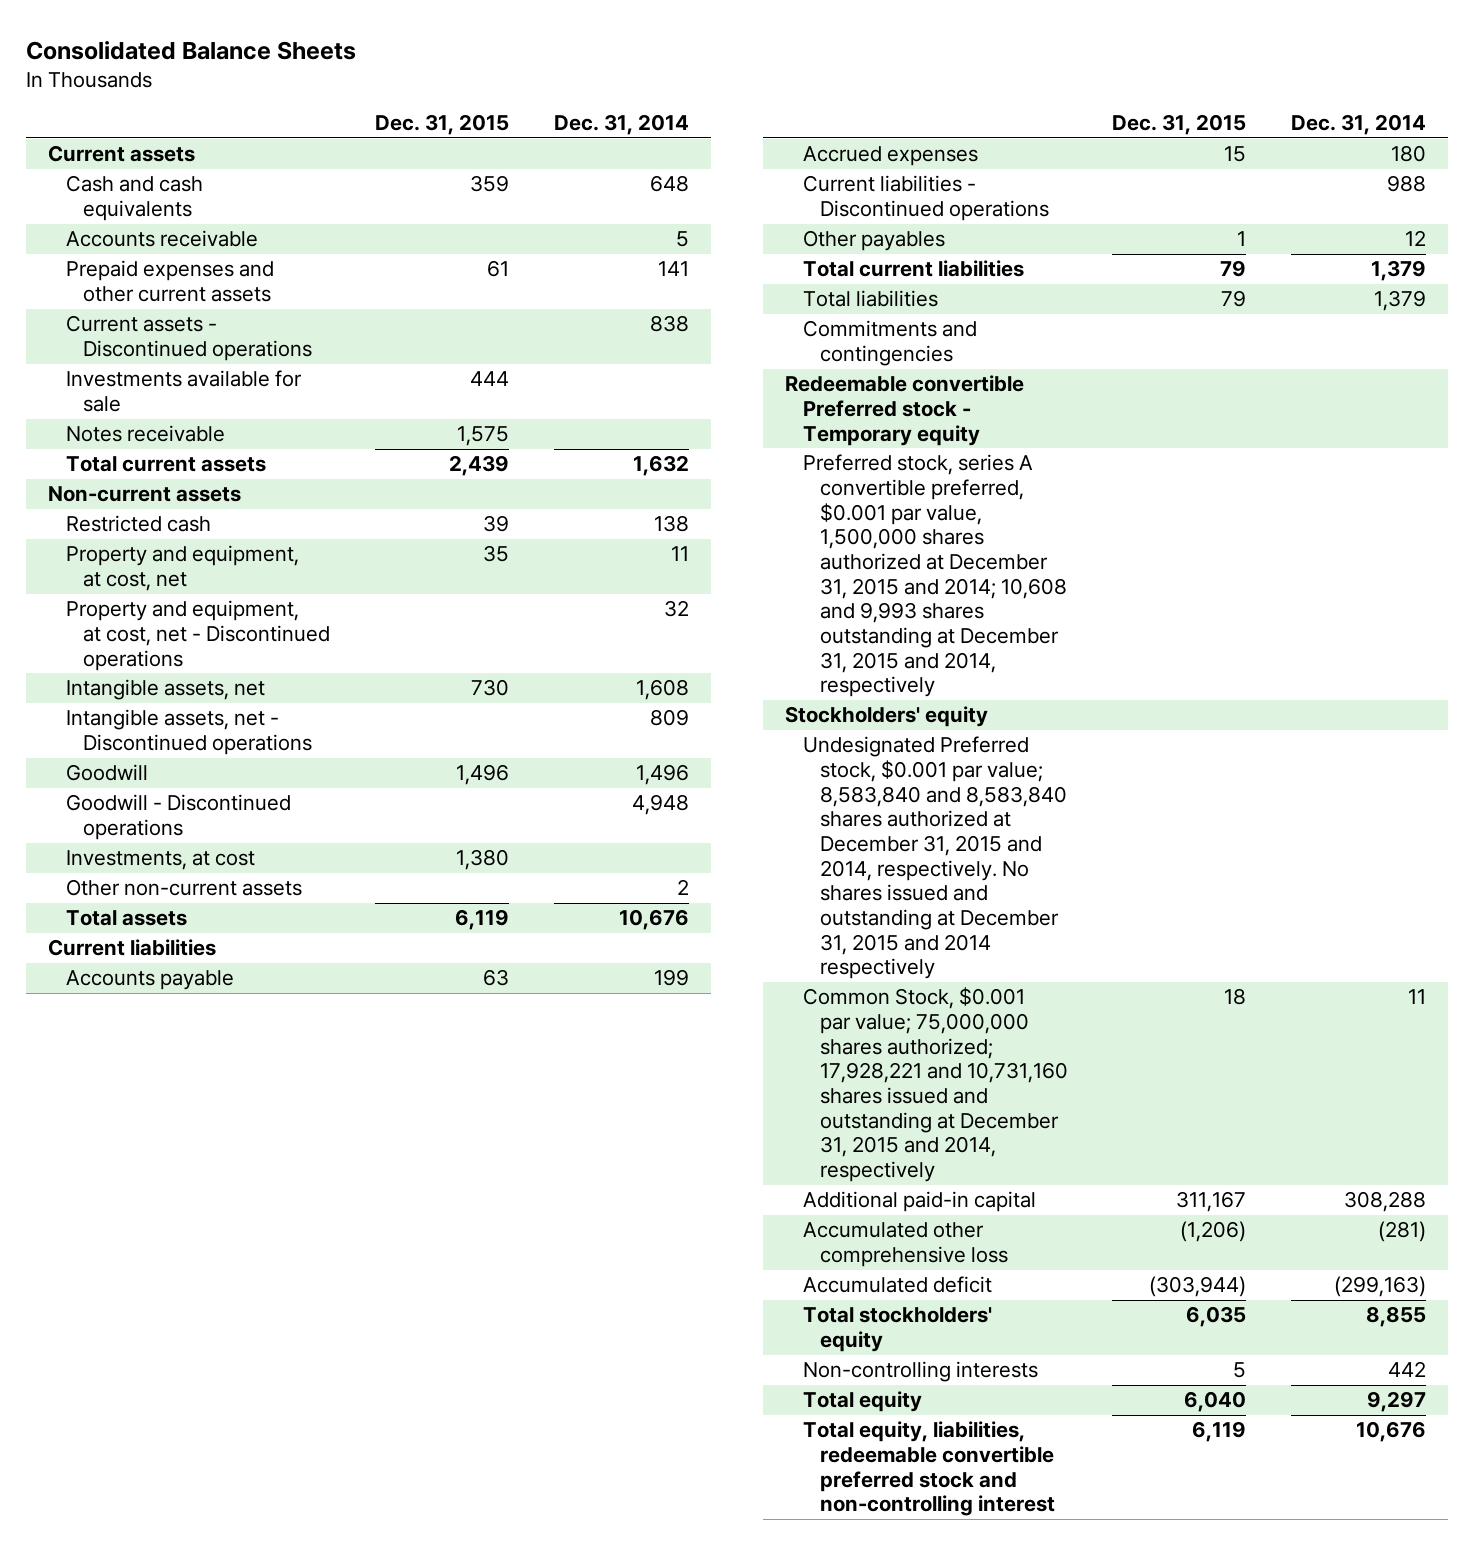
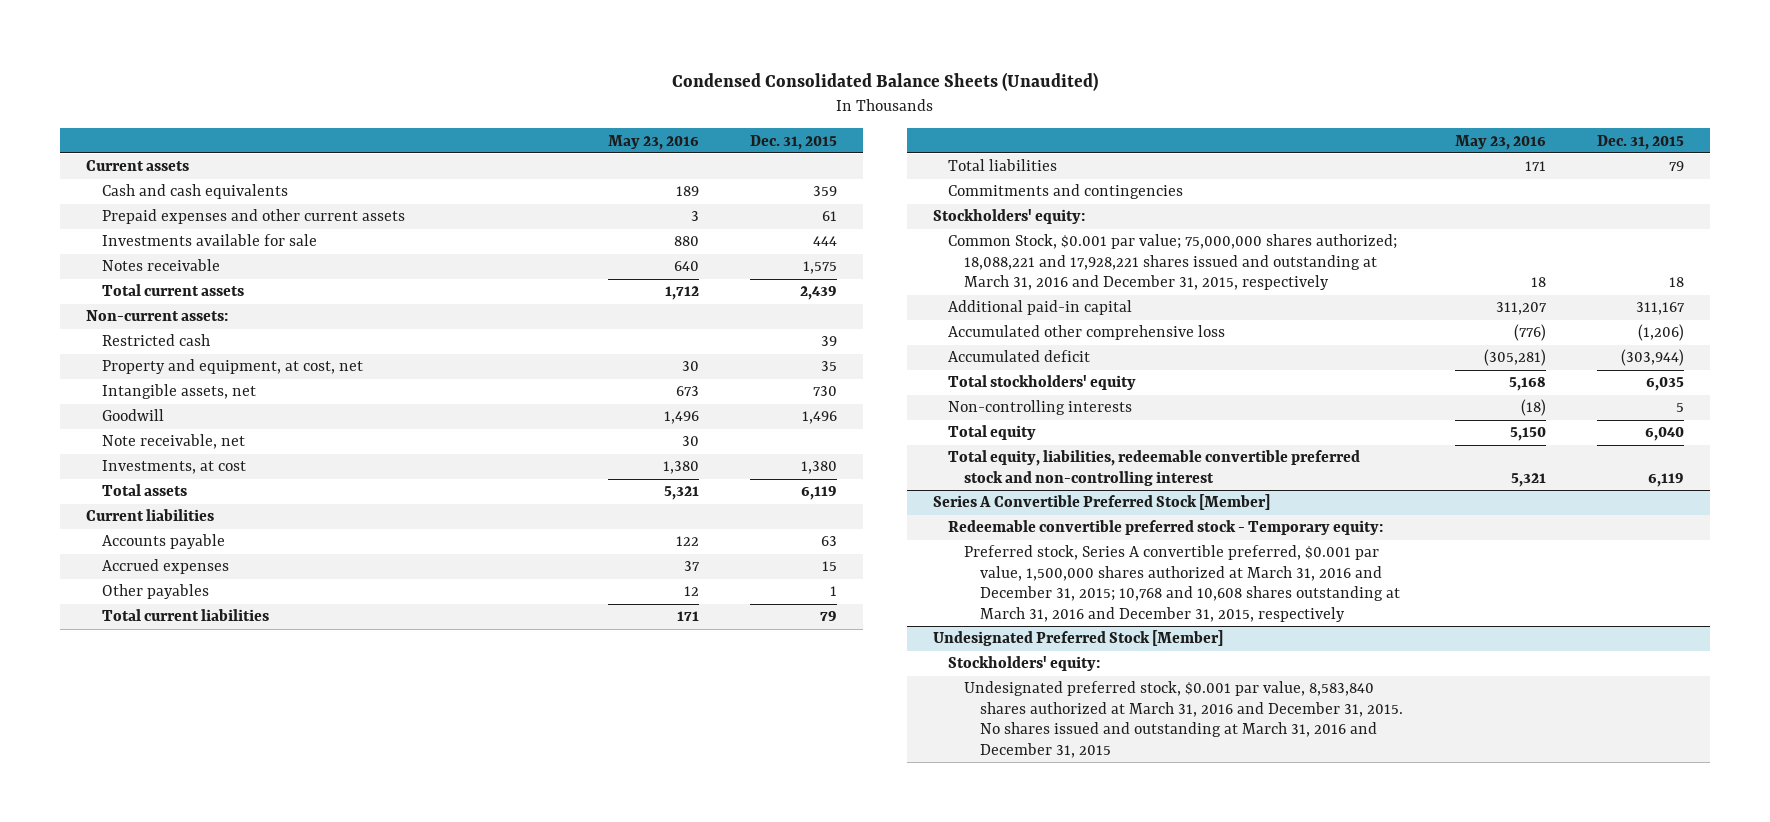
- Consolidated Balance Sheets
+ Condensed Consolidated Balance Sheets (Unaudited)
- | Dec. 31, 2015 | Dec. 31, 2014
+ | May 23, 2016 | Dec. 31, 2015
- Accounts receivable | | 5
- Current assets - Discontinued operations | | 838
- Non-current assets
+ Non-current assets:
- Property and equipment, at cost, net - Discontinued operations | | 32
- Intangible assets, net - Discontinued operations | | 809
- Goodwill - Discontinued operations | | 4,948
+ Note receivable, net | 30 |
- Other non-current assets | | 2
- Current liabilities - Discontinued operations | | 988
- Redeemable convertible Preferred stock - Temporary equity
- Preferred stock, series A convertible preferred, $0.001 par value, 1,500,000 shares authorized at December 31, 2015 and 2014; 10,608 and 9,993 shares outstanding at December 31, 2015 and 2014, respectively
- Stockholders' equity
- Undesignated Preferred stock, $0.001 par value; 8,583,840 and 8,583,840 shares authorized at December 31, 2015 and 2014, respectively. No shares issued and outstanding at December 31, 2015 and 2014 respectively
- Common Stock, $0.001 par value; 75,000,000 shares authorized; 17,928,221 and 10,731,160 shares issued and outstanding at December 31, 2015 and 2014, respectively | 18 | 11
+ Stockholders' equity:
+ Common Stock, $0.001 par value; 75,000,000 shares authorized; 18,088,221 and 17,928,221 shares issued and outstanding at March 31, 2016 and December 31, 2015, respectively | 18 | 18
+ Series A Convertible Preferred Stock [Member]
+ Redeemable convertible preferred stock - Temporary equity:
+ Preferred stock, Series A convertible preferred, $0.001 par value, 1,500,000 shares authorized at March 31, 2016 and December 31, 2015; 10,768 and 10,608 shares outstanding at March 31, 2016 and December 31, 2015, respectively
+ Undesignated Preferred Stock [Member]
+ Stockholders' equity:
+ Undesignated preferred stock, $0.001 par value, 8,583,840 shares authorized at March 31, 2016 and December 31, 2015. No shares issued and outstanding at March 31, 2016 and December 31, 2015

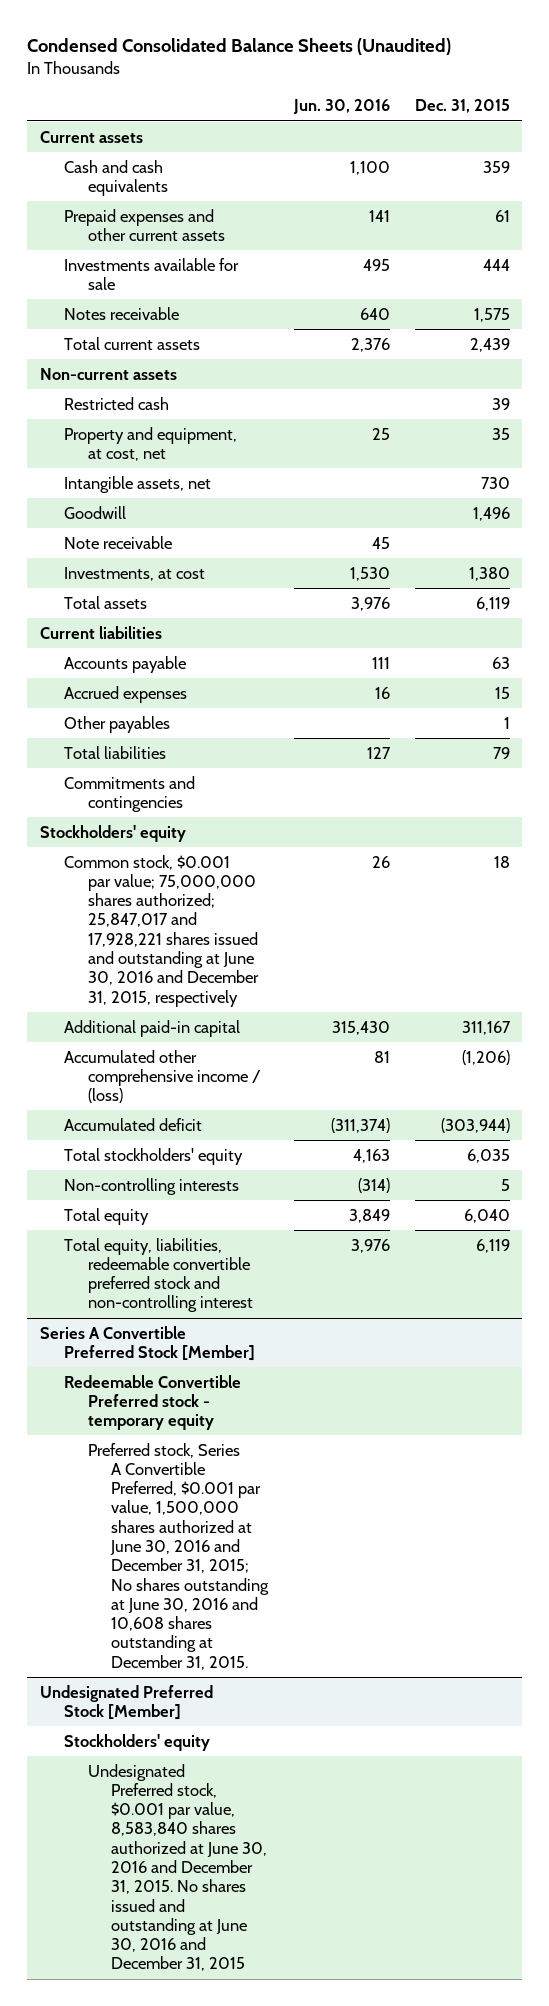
- | May 23, 2016 | Dec. 31, 2015
+ | Jun. 30, 2016 | Dec. 31, 2015
- Non-current assets:
+ Non-current assets
- Note receivable, net | 30 |
+ Note receivable | 45 |
- Total current liabilities | 171 | 79
- Stockholders' equity:
- Common Stock, $0.001 par value; 75,000,000 shares authorized; 18,088,221 and 17,928,221 shares issued and outstanding at March 31, 2016 and December 31, 2015, respectively | 18 | 18
+ Stockholders' equity
+ Common stock, $0.001 par value; 75,000,000 shares authorized; 25,847,017 and 17,928,221 shares issued and outstanding at June 30, 2016 and December 31, 2015, respectively | 26 | 18
- Accumulated other comprehensive loss | (776) | (1,206)
+ Accumulated other comprehensive income / (loss) | 81 | (1,206)
@ Series A Convertible Preferred Stock [Member]
- Redeemable convertible preferred stock - Temporary equity:
- Preferred stock, Series A convertible preferred, $0.001 par value, 1,500,000 shares authorized at March 31, 2016 and December 31, 2015; 10,768 and 10,608 shares outstanding at March 31, 2016 and December 31, 2015, respectively
+ Redeemable Convertible Preferred stock - temporary equity
+ Preferred stock, Series A Convertible Preferred, $0.001 par value, 1,500,000 shares authorized at June 30, 2016 and December 31, 2015; No shares outstanding at June 30, 2016 and 10,608 shares outstanding at December 31, 2015.
@ Undesignated Preferred Stock [Member]
- Stockholders' equity:
- Undesignated preferred stock, $0.001 par value, 8,583,840 shares authorized at March 31, 2016 and December 31, 2015. No shares issued and outstanding at March 31, 2016 and December 31, 2015
+ Stockholders' equity
+ Undesignated Preferred stock, $0.001 par value, 8,583,840 shares authorized at June 30, 2016 and December 31, 2015. No shares issued and outstanding at June 30, 2016 and December 31, 2015

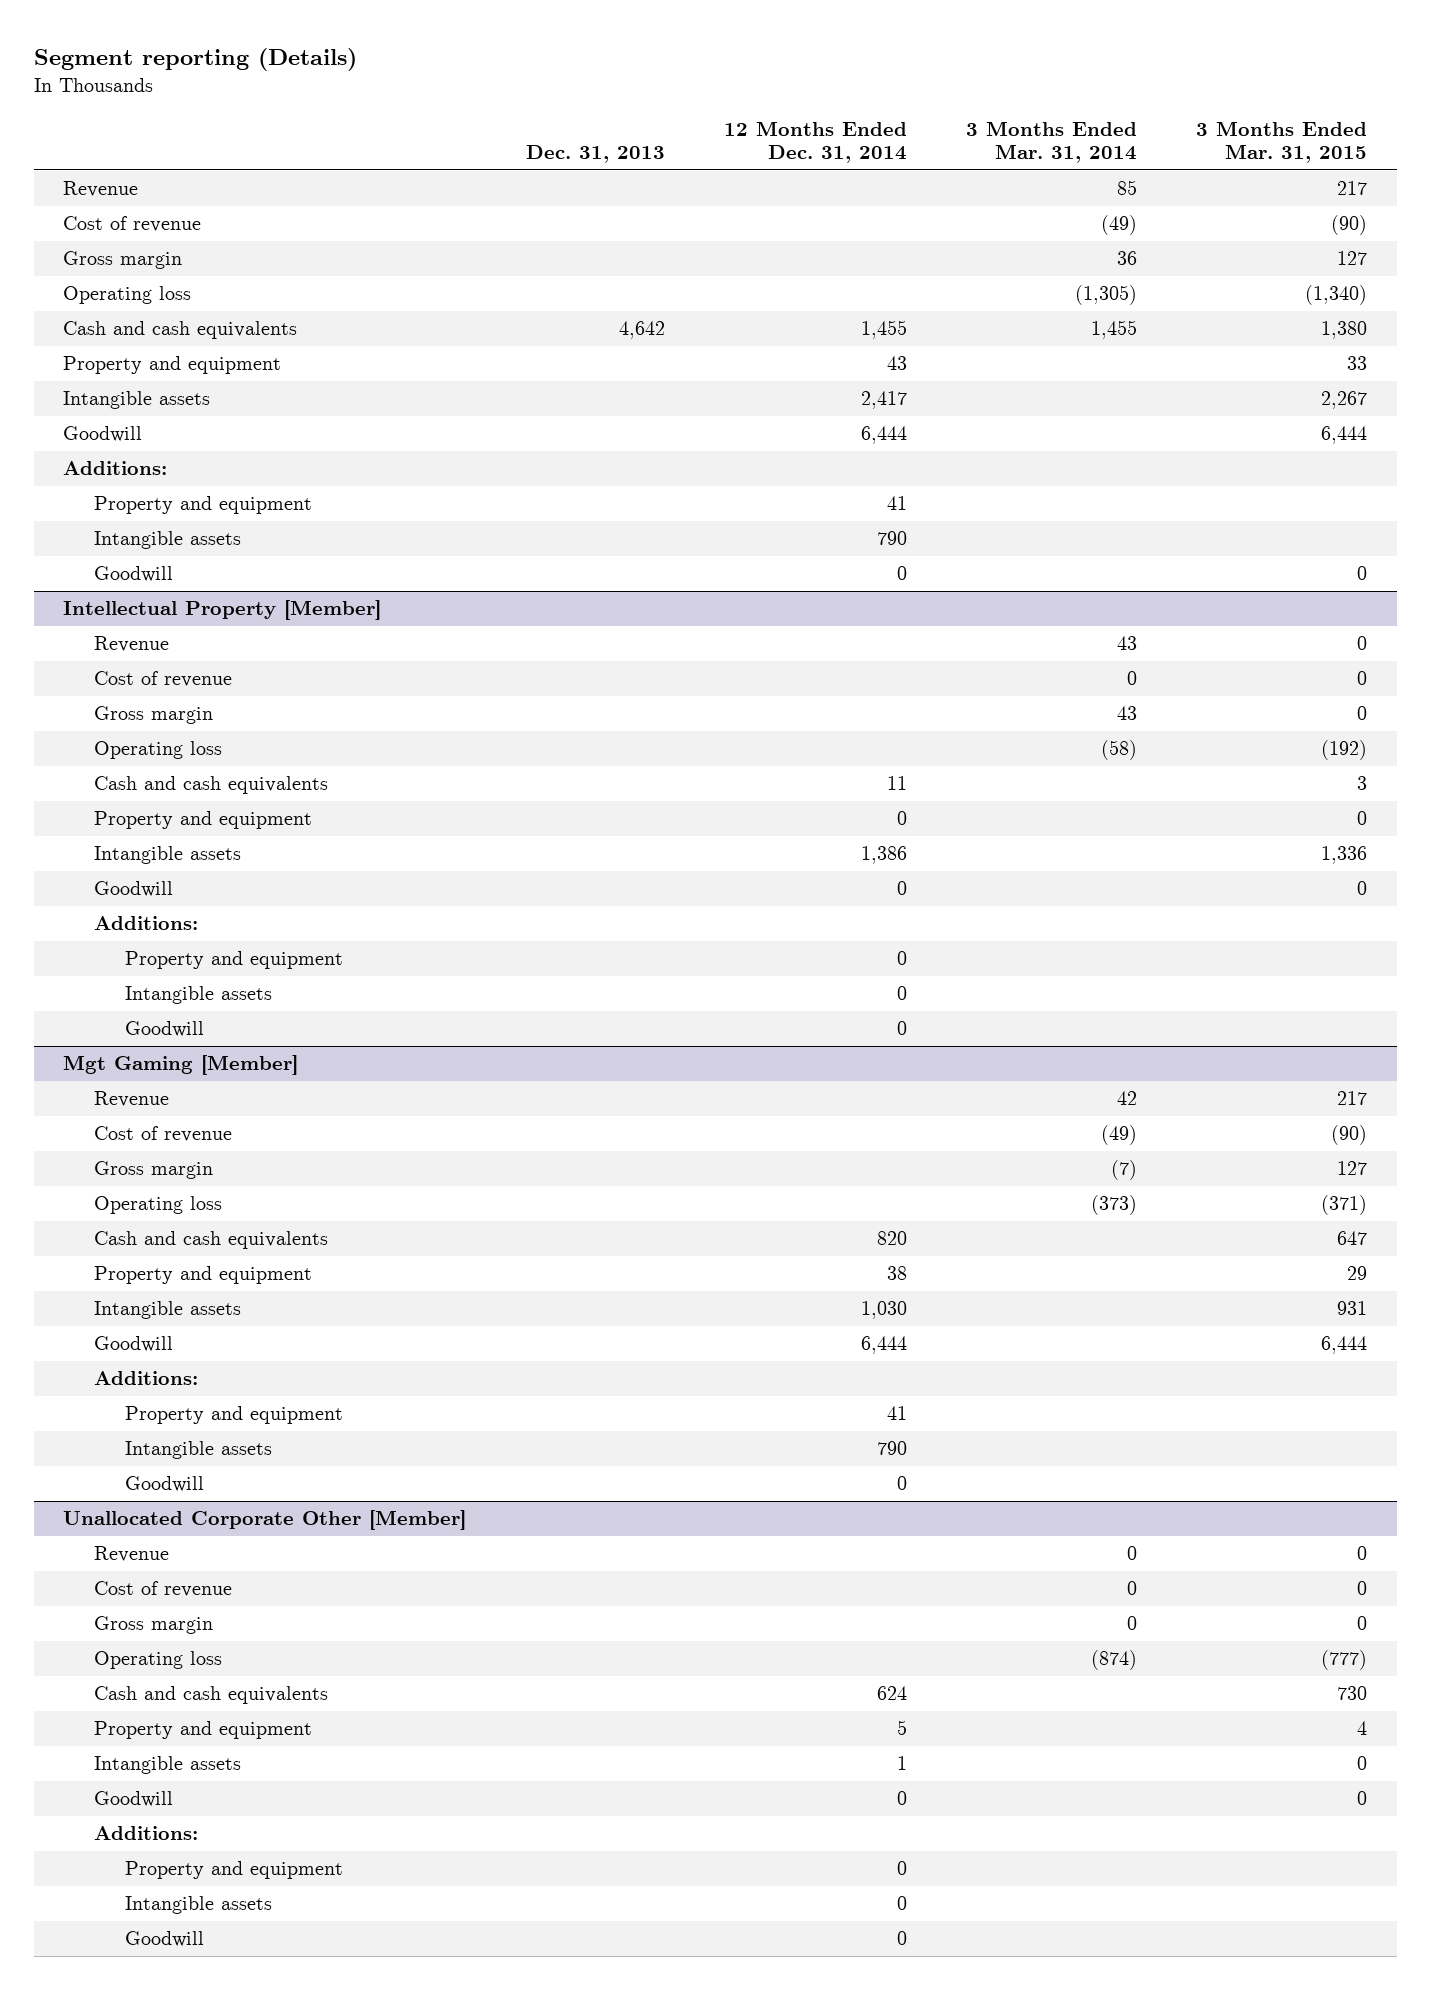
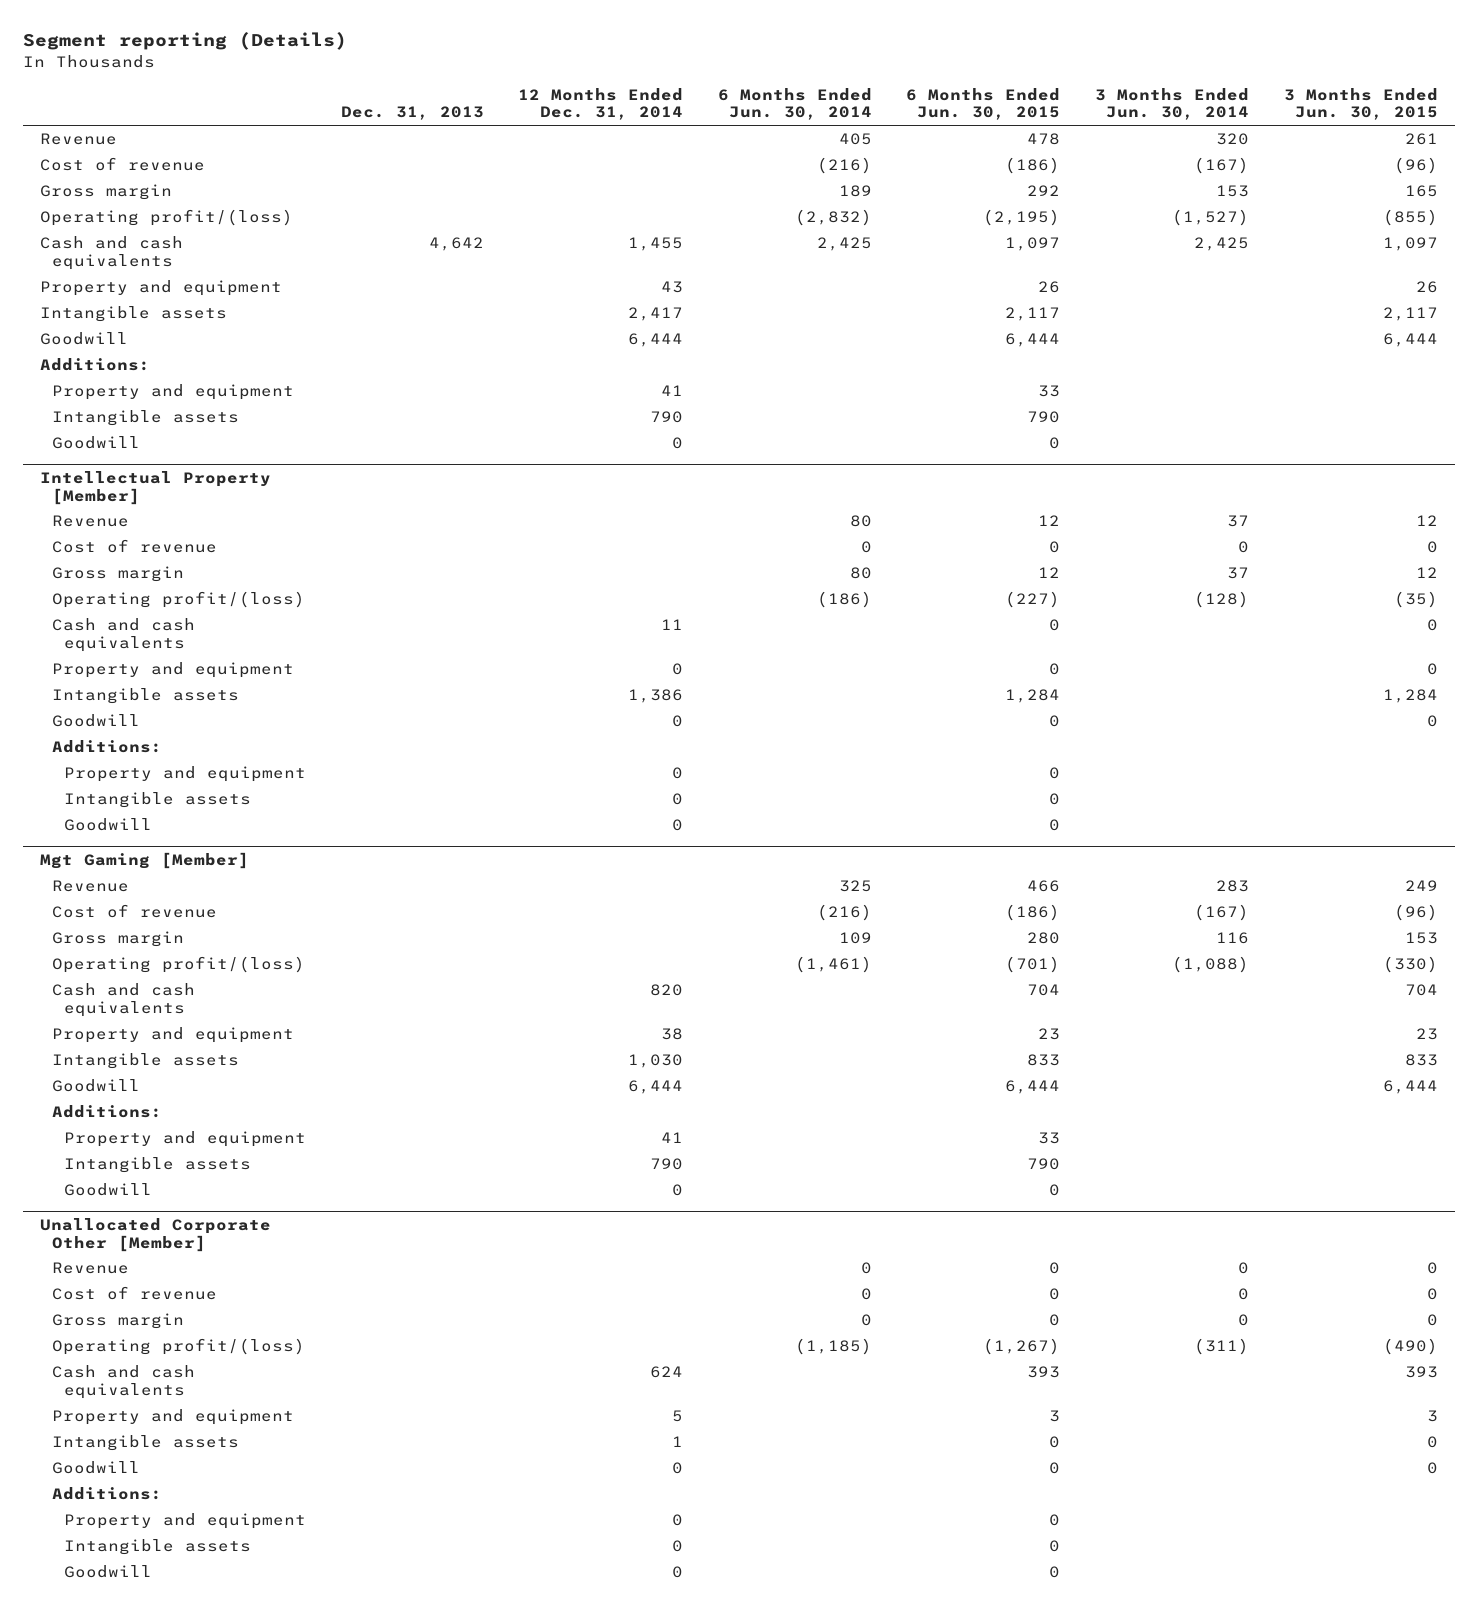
- | Dec. 31, 2013 | 12 Months Ended Dec. 31, 2014 | 3 Months Ended Mar. 31, 2014 | 3 Months Ended Mar. 31, 2015
+ | Dec. 31, 2013 | 12 Months Ended Dec. 31, 2014 | 6 Months Ended Jun. 30, 2014 | 6 Months Ended Jun. 30, 2015 | 3 Months Ended Jun. 30, 2014 | 3 Months Ended Jun. 30, 2015
- Operating loss | | | (1,305) | (1,340)
+ Operating profit/(loss) | | | (2,832) | (2,195) | (1,527) | (855)
@ Intellectual Property [Member]
- Operating loss | | | (58) | (192)
+ Operating profit/(loss) | | | (186) | (227) | (128) | (35)
@ Mgt Gaming [Member]
- Operating loss | | | (373) | (371)
+ Operating profit/(loss) | | | (1,461) | (701) | (1,088) | (330)
@ Unallocated Corporate Other [Member]
- Operating loss | | | (874) | (777)
+ Operating profit/(loss) | | | (1,185) | (1,267) | (311) | (490)

